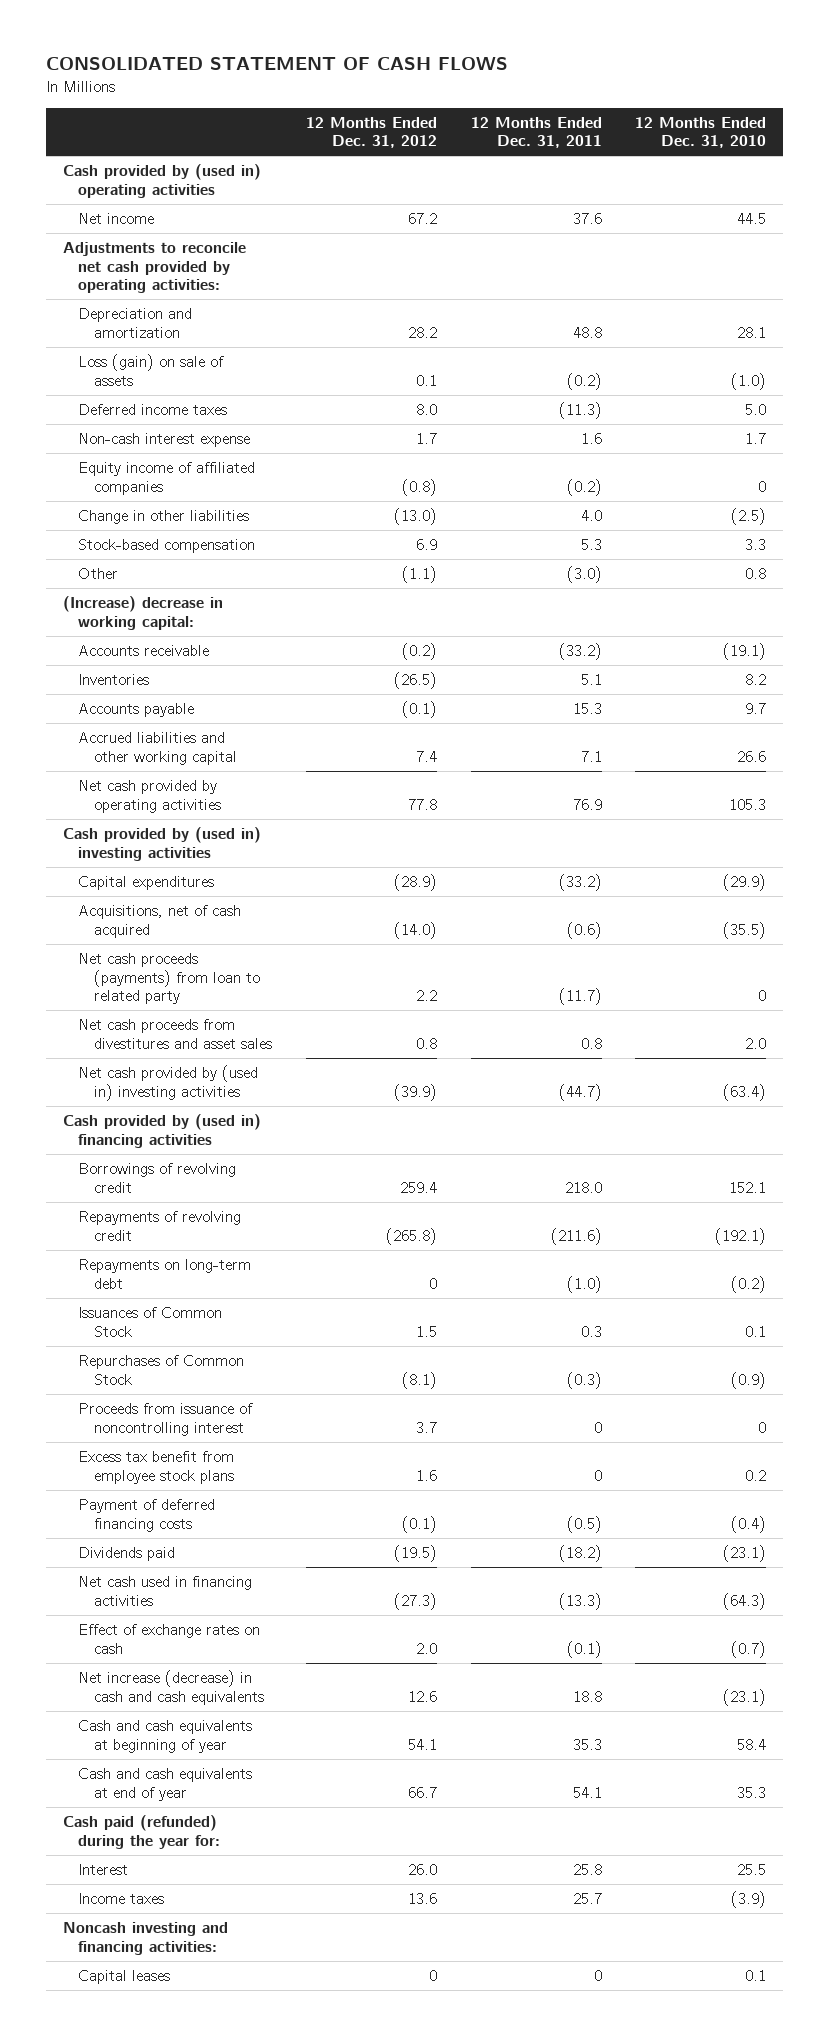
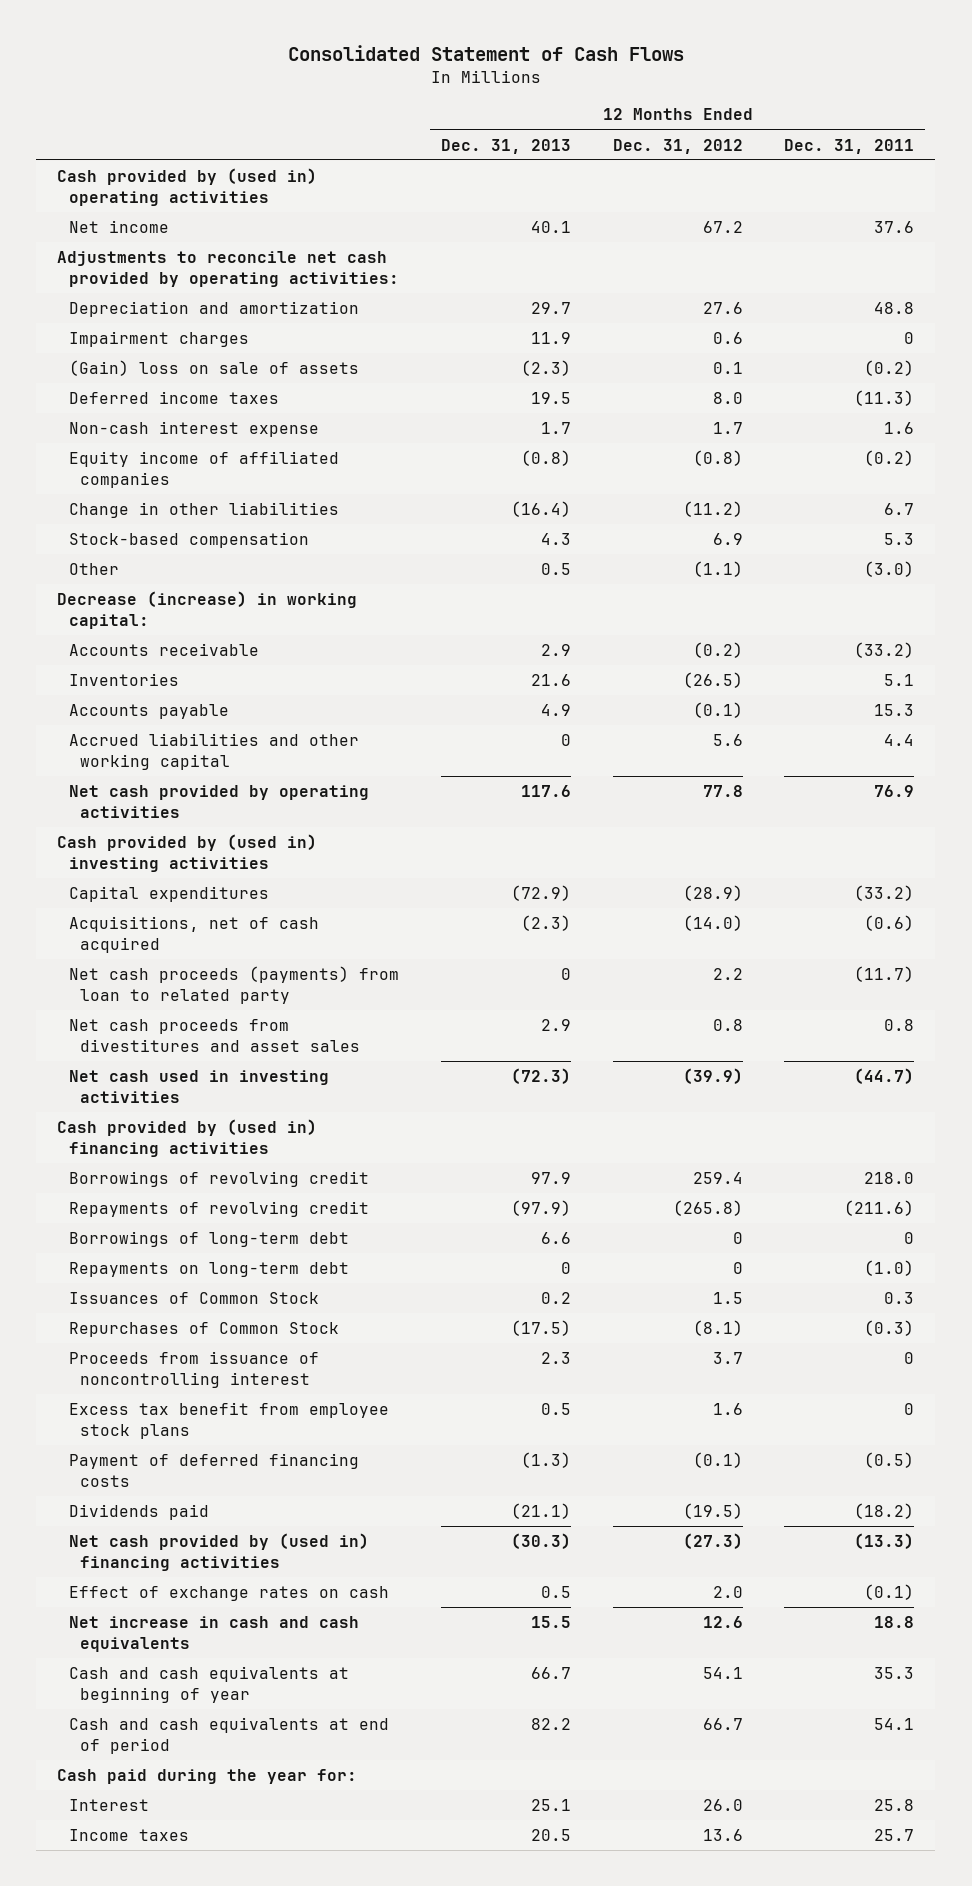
- CONSOLIDATED STATEMENT OF CASH FLOWS
+ Consolidated Statement of Cash Flows
- | 12 Months Ended Dec. 31, 2012 | 12 Months Ended Dec. 31, 2011 | 12 Months Ended Dec. 31, 2010
+ | 12 Months Ended Dec. 31, 2013 | 12 Months Ended Dec. 31, 2012 | 12 Months Ended Dec. 31, 2011
- Depreciation and amortization | 28.2 | 48.8 | 28.1
- Loss (gain) on sale of assets | 0.1 | (0.2) | (1.0)
+ Depreciation and amortization | 29.7 | 27.6 | 48.8
+ Impairment charges | 11.9 | 0.6 | 0
+ (Gain) loss on sale of assets | (2.3) | 0.1 | (0.2)
- Change in other liabilities | (13.0) | 4.0 | (2.5)
+ Change in other liabilities | (16.4) | (11.2) | 6.7
- (Increase) decrease in working capital:
+ Decrease (increase) in working capital:
- Accrued liabilities and other working capital | 7.4 | 7.1 | 26.6
+ Accrued liabilities and other working capital | 0 | 5.6 | 4.4
- Net cash provided by (used in) investing activities | (39.9) | (44.7) | (63.4)
+ Net cash used in investing activities | (72.3) | (39.9) | (44.7)
+ Borrowings of long-term debt | 6.6 | 0 | 0
- Net cash used in financing activities | (27.3) | (13.3) | (64.3)
+ Net cash provided by (used in) financing activities | (30.3) | (27.3) | (13.3)
- Net increase (decrease) in cash and cash equivalents | 12.6 | 18.8 | (23.1)
+ Net increase in cash and cash equivalents | 15.5 | 12.6 | 18.8
- Cash and cash equivalents at end of year | 66.7 | 54.1 | 35.3
- Cash paid (refunded) during the year for:
+ Cash and cash equivalents at end of period | 82.2 | 66.7 | 54.1
+ Cash paid during the year for:
- Noncash investing and financing activities:
- Capital leases | 0 | 0 | 0.1

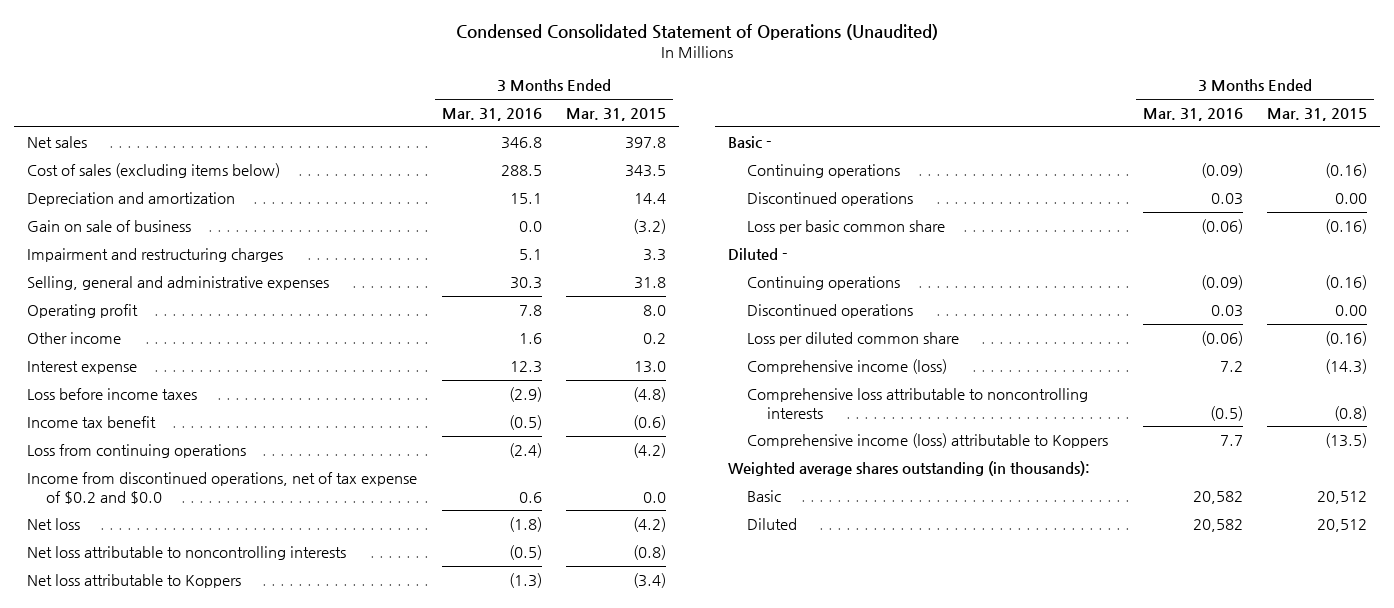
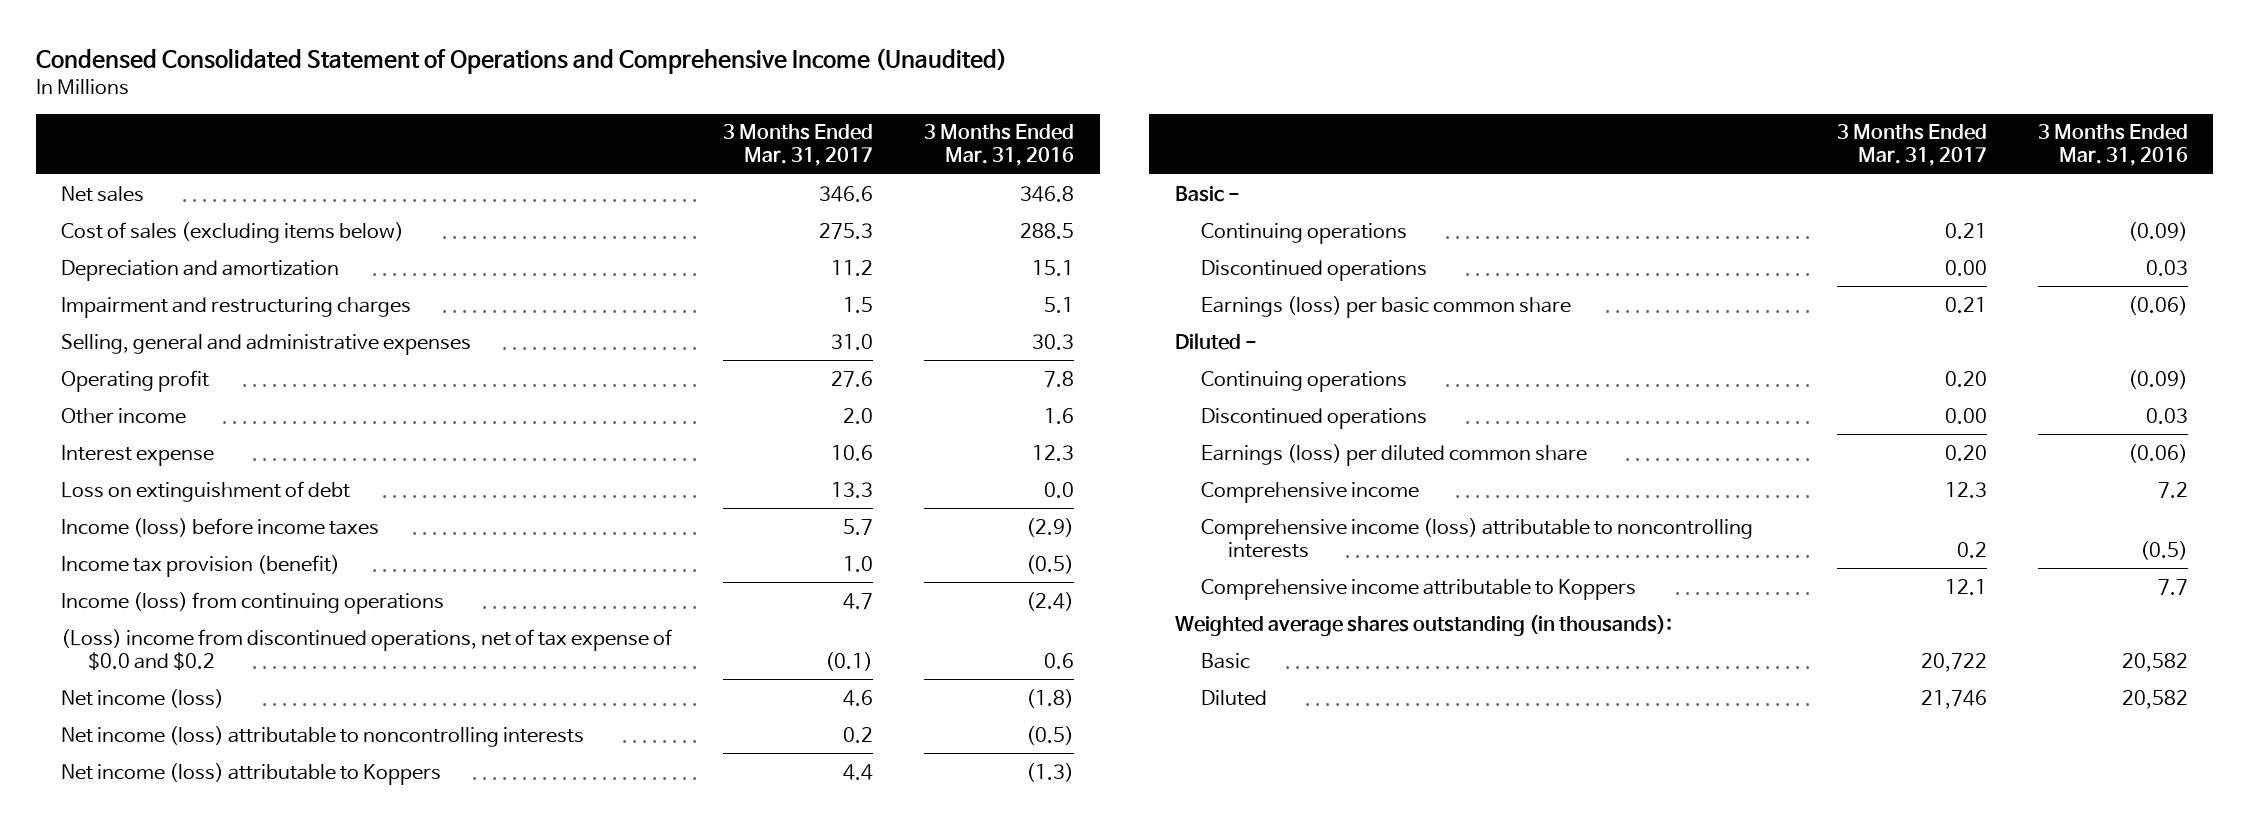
- Condensed Consolidated Statement of Operations (Unaudited)
+ Condensed Consolidated Statement of Operations and Comprehensive Income (Unaudited)
- | 3 Months Ended Mar. 31, 2016 | 3 Months Ended Mar. 31, 2015
+ | 3 Months Ended Mar. 31, 2017 | 3 Months Ended Mar. 31, 2016
- Gain on sale of business | 0.0 | (3.2)
- Loss before income taxes | (2.9) | (4.8)
- Income tax benefit | (0.5) | (0.6)
- Loss from continuing operations | (2.4) | (4.2)
- Income from discontinued operations, net of tax expense of $0.2 and $0.0 | 0.6 | 0.0
- Net loss | (1.8) | (4.2)
- Net loss attributable to noncontrolling interests | (0.5) | (0.8)
- Net loss attributable to Koppers | (1.3) | (3.4)
+ Loss on extinguishment of debt | 13.3 | 0.0
+ Income (loss) before income taxes | 5.7 | (2.9)
+ Income tax provision (benefit) | 1.0 | (0.5)
+ Income (loss) from continuing operations | 4.7 | (2.4)
+ (Loss) income from discontinued operations, net of tax expense of $0.0 and $0.2 | (0.1) | 0.6
+ Net income (loss) | 4.6 | (1.8)
+ Net income (loss) attributable to noncontrolling interests | 0.2 | (0.5)
+ Net income (loss) attributable to Koppers | 4.4 | (1.3)
- Loss per basic common share | (0.06) | (0.16)
+ Earnings (loss) per basic common share | 0.21 | (0.06)
- Loss per diluted common share | (0.06) | (0.16)
- Comprehensive income (loss) | 7.2 | (14.3)
- Comprehensive loss attributable to noncontrolling interests | (0.5) | (0.8)
- Comprehensive income (loss) attributable to Koppers | 7.7 | (13.5)
+ Earnings (loss) per diluted common share | 0.20 | (0.06)
+ Comprehensive income | 12.3 | 7.2
+ Comprehensive income (loss) attributable to noncontrolling interests | 0.2 | (0.5)
+ Comprehensive income attributable to Koppers | 12.1 | 7.7

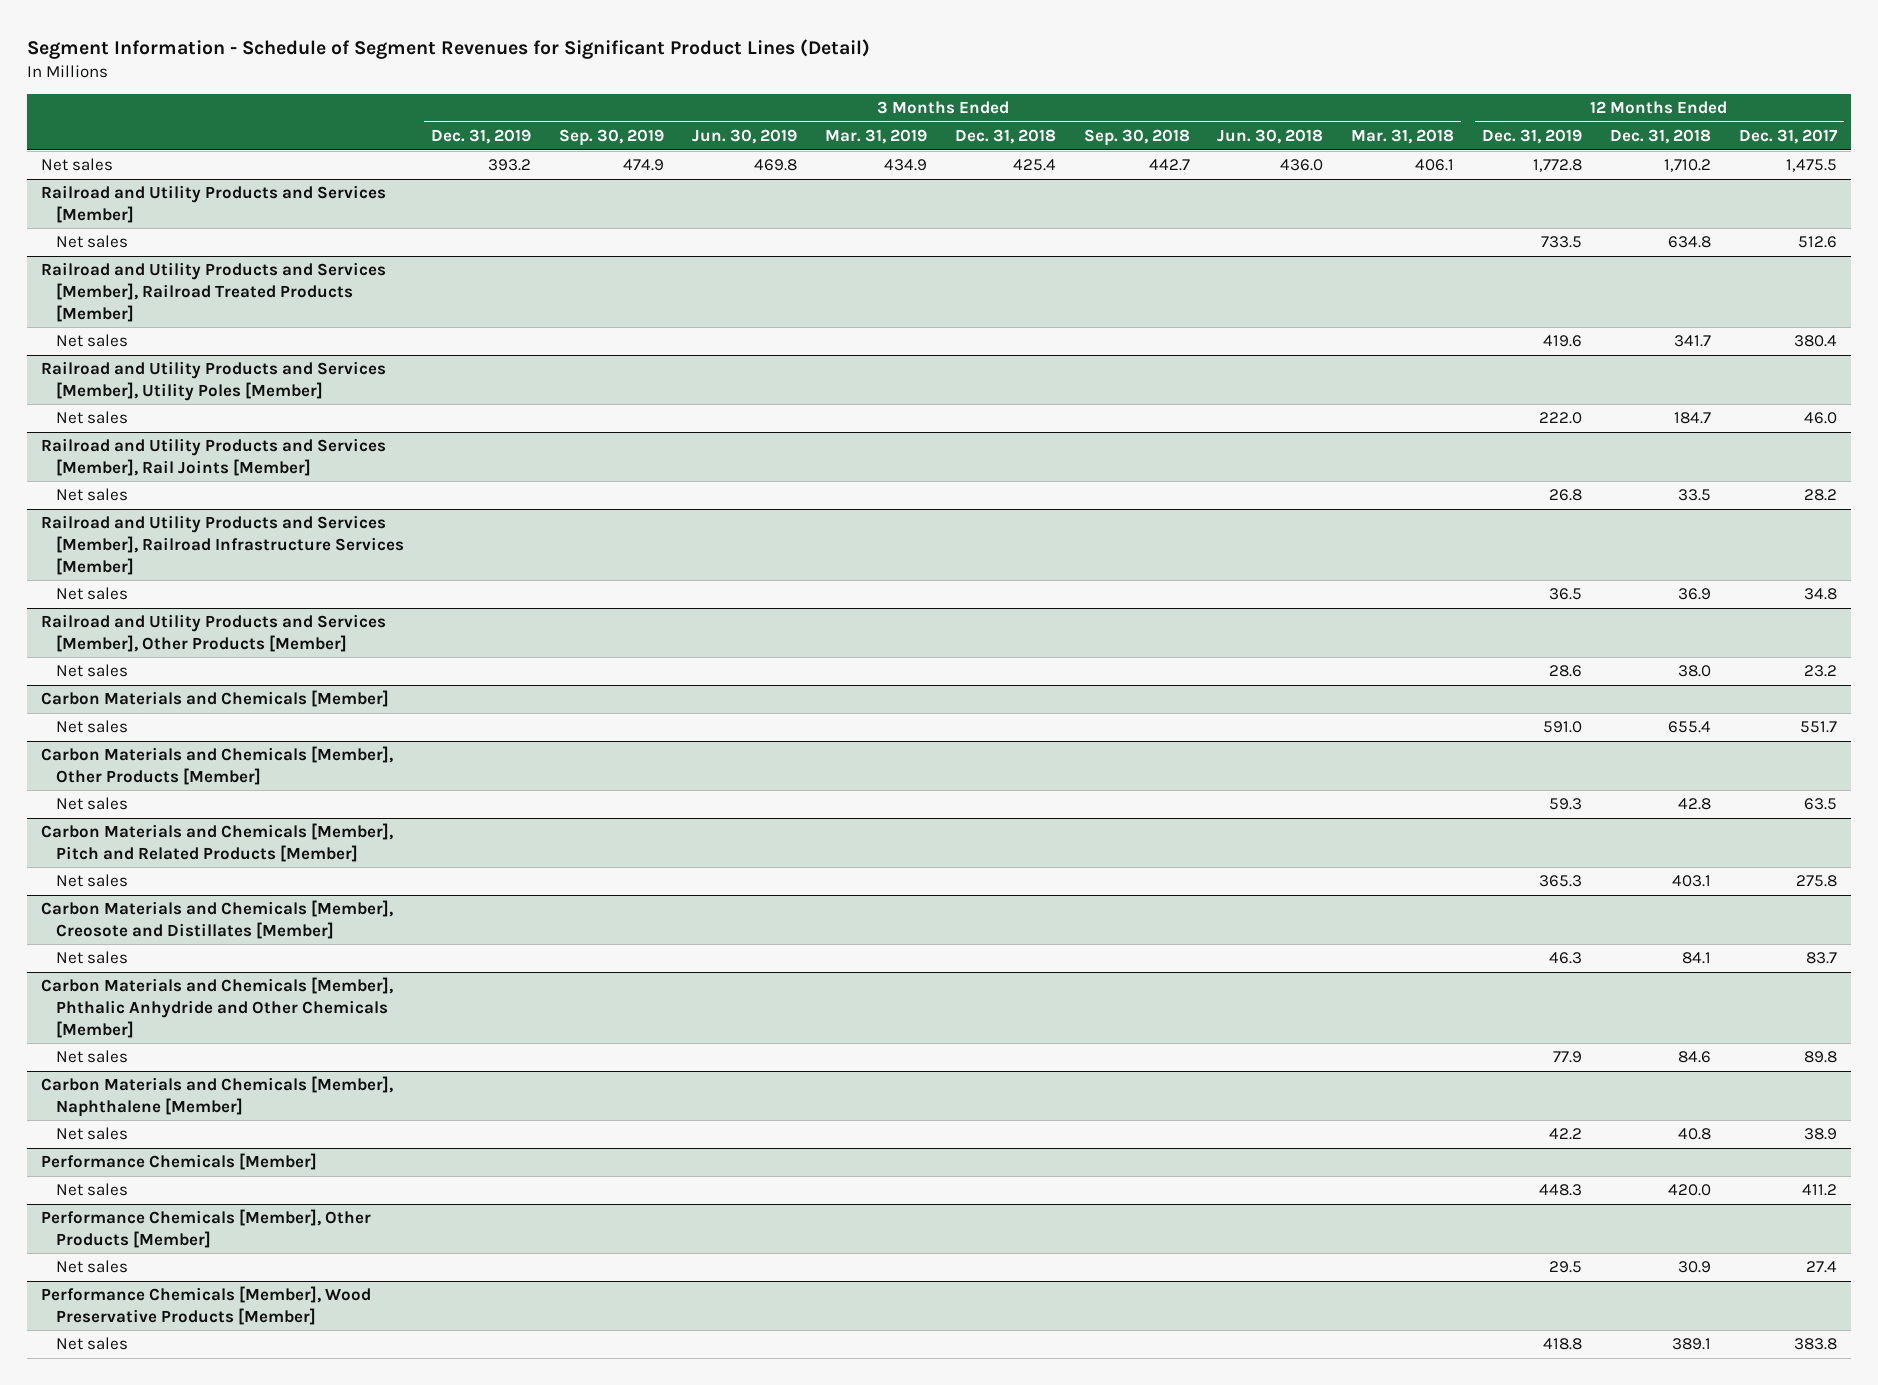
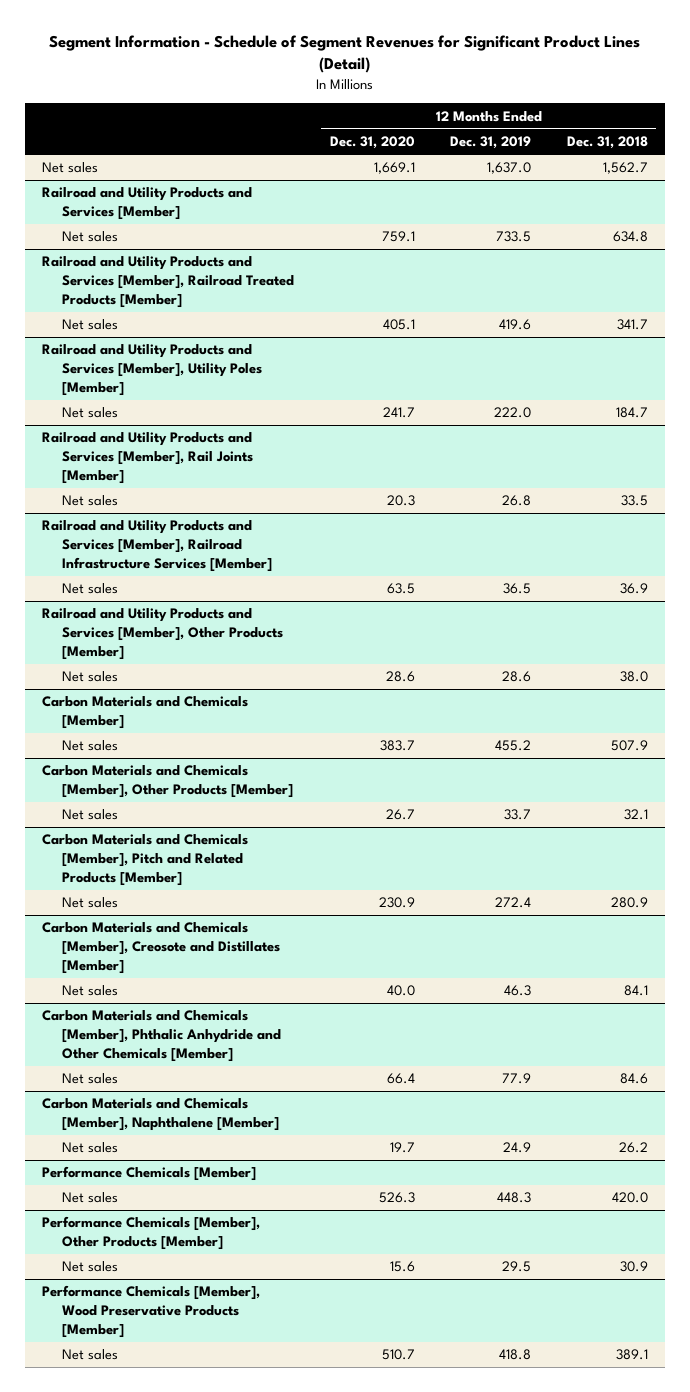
- | 3 Months Ended Dec. 31, 2019 | 3 Months Ended Sep. 30, 2019 | 3 Months Ended Jun. 30, 2019 | 3 Months Ended Mar. 31, 2019 | 3 Months Ended Dec. 31, 2018 | 3 Months Ended Sep. 30, 2018 | 3 Months Ended Jun. 30, 2018 | 3 Months Ended Mar. 31, 2018 | 12 Months Ended Dec. 31, 2019 | 12 Months Ended Dec. 31, 2018 | 12 Months Ended Dec. 31, 2017
+ | 12 Months Ended Dec. 31, 2020 | 12 Months Ended Dec. 31, 2019 | 12 Months Ended Dec. 31, 2018
- Net sales | 393.2 | 474.9 | 469.8 | 434.9 | 425.4 | 442.7 | 436.0 | 406.1 | 1,772.8 | 1,710.2 | 1,475.5
+ Net sales | 1,669.1 | 1,637.0 | 1,562.7
@ Carbon Materials and Chemicals [Member]
- Net sales | | | | | | | | | 591.0 | 655.4 | 551.7
+ Net sales | 383.7 | 455.2 | 507.9
@ Carbon Materials and Chemicals [Member], Other Products [Member]
- Net sales | | | | | | | | | 59.3 | 42.8 | 63.5
+ Net sales | 26.7 | 33.7 | 32.1
@ Carbon Materials and Chemicals [Member], Pitch and Related Products [Member]
- Net sales | | | | | | | | | 365.3 | 403.1 | 275.8
+ Net sales | 230.9 | 272.4 | 280.9
@ Carbon Materials and Chemicals [Member], Naphthalene [Member]
- Net sales | | | | | | | | | 42.2 | 40.8 | 38.9
+ Net sales | 19.7 | 24.9 | 26.2

